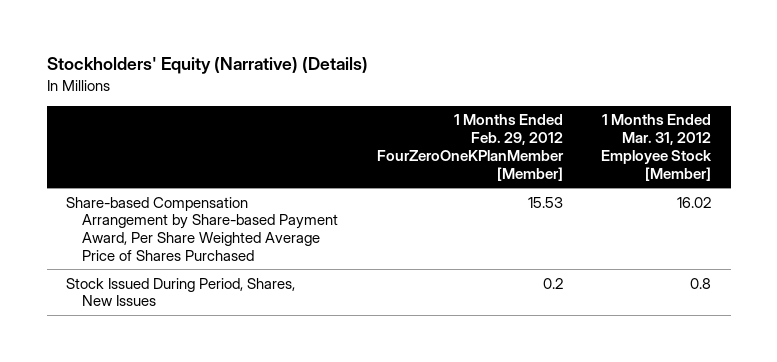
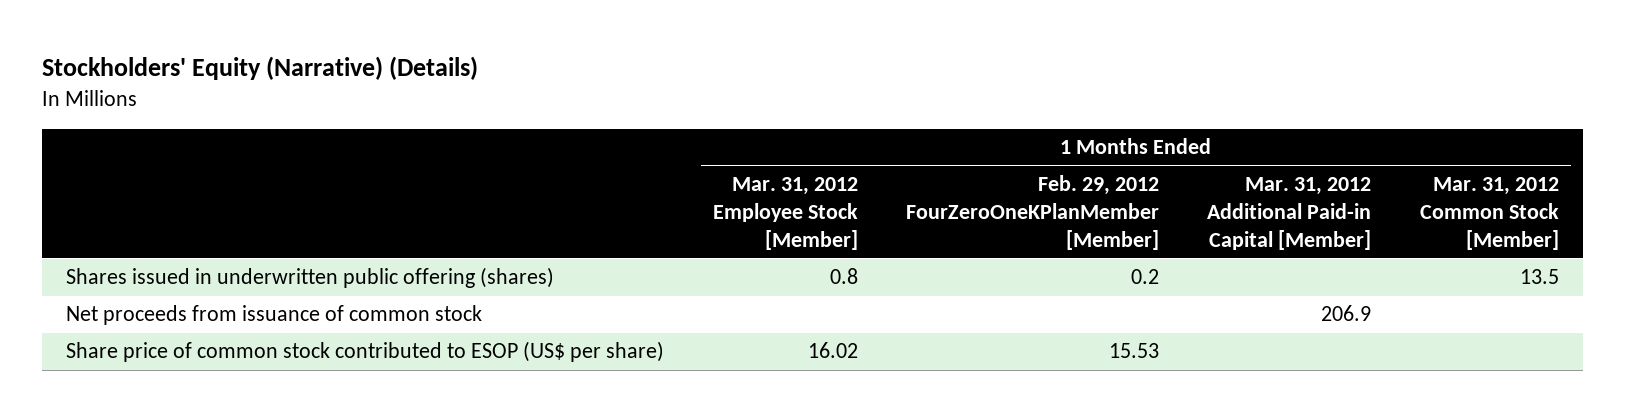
- | 1 Months Ended Feb. 29, 2012 FourZeroOneKPlanMember [Member] | 1 Months Ended Mar. 31, 2012 Employee Stock [Member]
+ | 1 Months Ended Mar. 31, 2012 Employee Stock [Member] | 1 Months Ended Feb. 29, 2012 FourZeroOneKPlanMember [Member] | 1 Months Ended Mar. 31, 2012 Additional Paid-in Capital [Member] | 1 Months Ended Mar. 31, 2012 Common Stock [Member]
- Share-based Compensation Arrangement by Share-based Payment Award, Per Share Weighted Average Price of Shares Purchased | 15.53 | 16.02
- Stock Issued During Period, Shares, New Issues | 0.2 | 0.8
+ Shares issued in underwritten public offering (shares) | 0.8 | 0.2 | | 13.5
+ Net proceeds from issuance of common stock | | | 206.9 |
+ Share price of common stock contributed to ESOP (US$ per share) | 16.02 | 15.53 | |

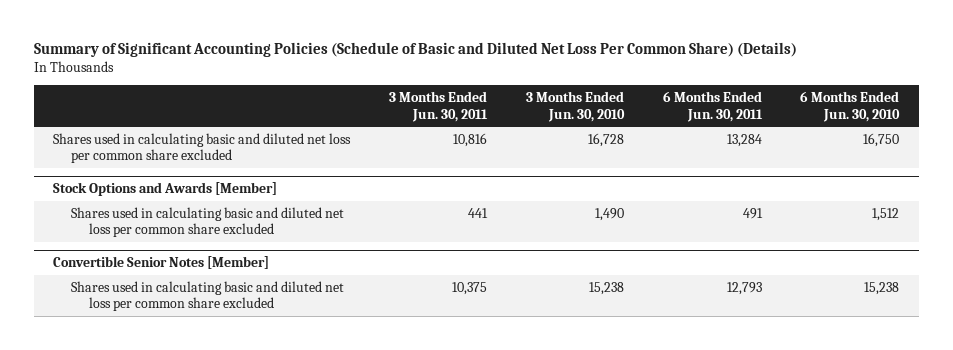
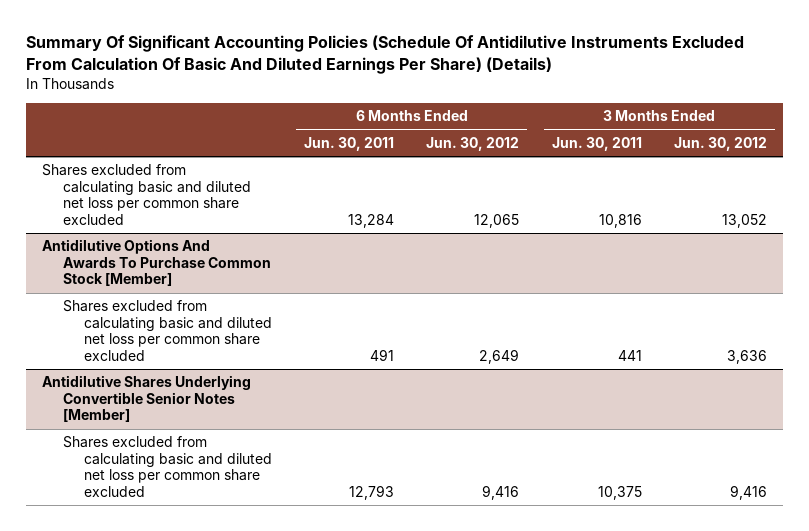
- Summary of Significant Accounting Policies (Schedule of Basic and Diluted Net Loss Per Common Share) (Details)
+ Summary Of Significant Accounting Policies (Schedule Of Antidilutive Instruments Excluded From Calculation Of Basic And Diluted Earnings Per Share) (Details)
- | 3 Months Ended Jun. 30, 2011 | 3 Months Ended Jun. 30, 2010 | 6 Months Ended Jun. 30, 2011 | 6 Months Ended Jun. 30, 2010
+ | 6 Months Ended Jun. 30, 2011 | 6 Months Ended Jun. 30, 2012 | 3 Months Ended Jun. 30, 2011 | 3 Months Ended Jun. 30, 2012
- Shares used in calculating basic and diluted net loss per common share excluded | 10,816 | 16,728 | 13,284 | 16,750
- Stock Options and Awards [Member]
- Shares used in calculating basic and diluted net loss per common share excluded | 441 | 1,490 | 491 | 1,512
- Convertible Senior Notes [Member]
- Shares used in calculating basic and diluted net loss per common share excluded | 10,375 | 15,238 | 12,793 | 15,238
+ Shares excluded from calculating basic and diluted net loss per common share excluded | 13,284 | 12,065 | 10,816 | 13,052
+ Antidilutive Options And Awards To Purchase Common Stock [Member]
+ Shares excluded from calculating basic and diluted net loss per common share excluded | 491 | 2,649 | 441 | 3,636
+ Antidilutive Shares Underlying Convertible Senior Notes [Member]
+ Shares excluded from calculating basic and diluted net loss per common share excluded | 12,793 | 9,416 | 10,375 | 9,416

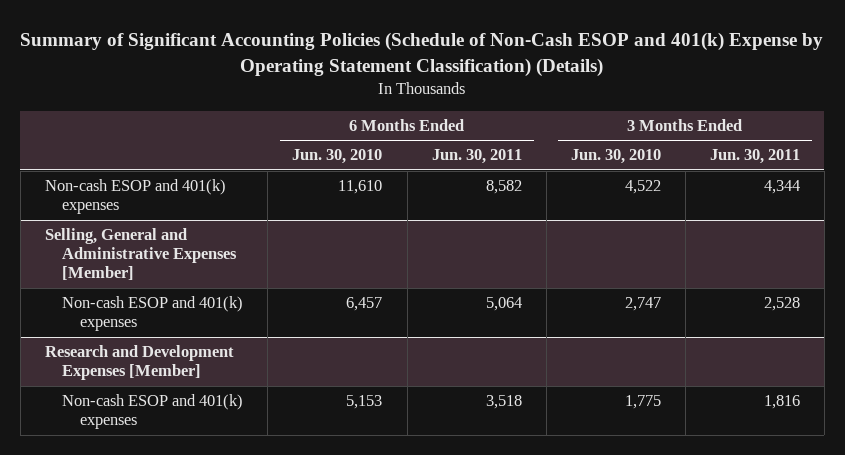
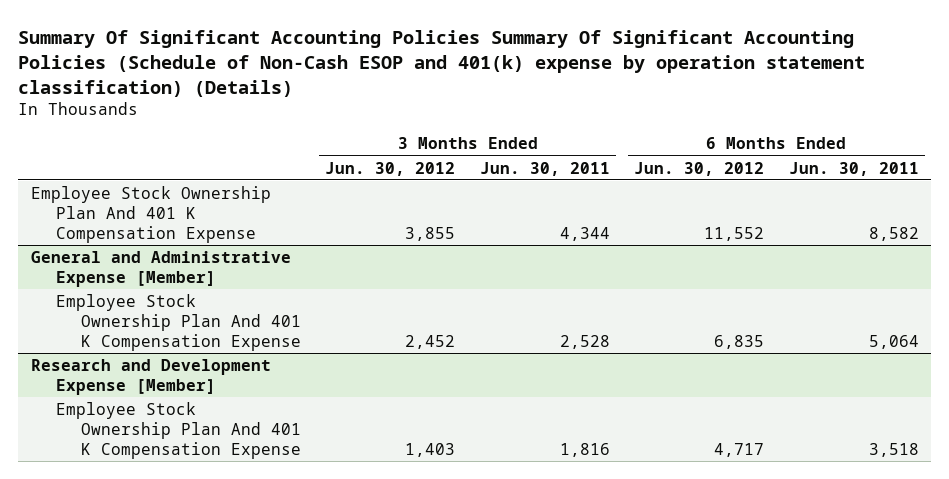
- Summary of Significant Accounting Policies (Schedule of Non-Cash ESOP and 401(k) Expense by Operating Statement Classification) (Details)
+ Summary Of Significant Accounting Policies Summary Of Significant Accounting Policies (Schedule of Non-Cash ESOP and 401(k) expense by operation statement classification) (Details)
- | 6 Months Ended Jun. 30, 2010 | 6 Months Ended Jun. 30, 2011 | 3 Months Ended Jun. 30, 2010 | 3 Months Ended Jun. 30, 2011
+ | 3 Months Ended Jun. 30, 2012 | 3 Months Ended Jun. 30, 2011 | 6 Months Ended Jun. 30, 2012 | 6 Months Ended Jun. 30, 2011
- Non-cash ESOP and 401(k) expenses | 11,610 | 8,582 | 4,522 | 4,344
- Selling, General and Administrative Expenses [Member]
- Non-cash ESOP and 401(k) expenses | 6,457 | 5,064 | 2,747 | 2,528
- Research and Development Expenses [Member]
- Non-cash ESOP and 401(k) expenses | 5,153 | 3,518 | 1,775 | 1,816
+ Employee Stock Ownership Plan And 401 K Compensation Expense | 3,855 | 4,344 | 11,552 | 8,582
+ General and Administrative Expense [Member]
+ Employee Stock Ownership Plan And 401 K Compensation Expense | 2,452 | 2,528 | 6,835 | 5,064
+ Research and Development Expense [Member]
+ Employee Stock Ownership Plan And 401 K Compensation Expense | 1,403 | 1,816 | 4,717 | 3,518

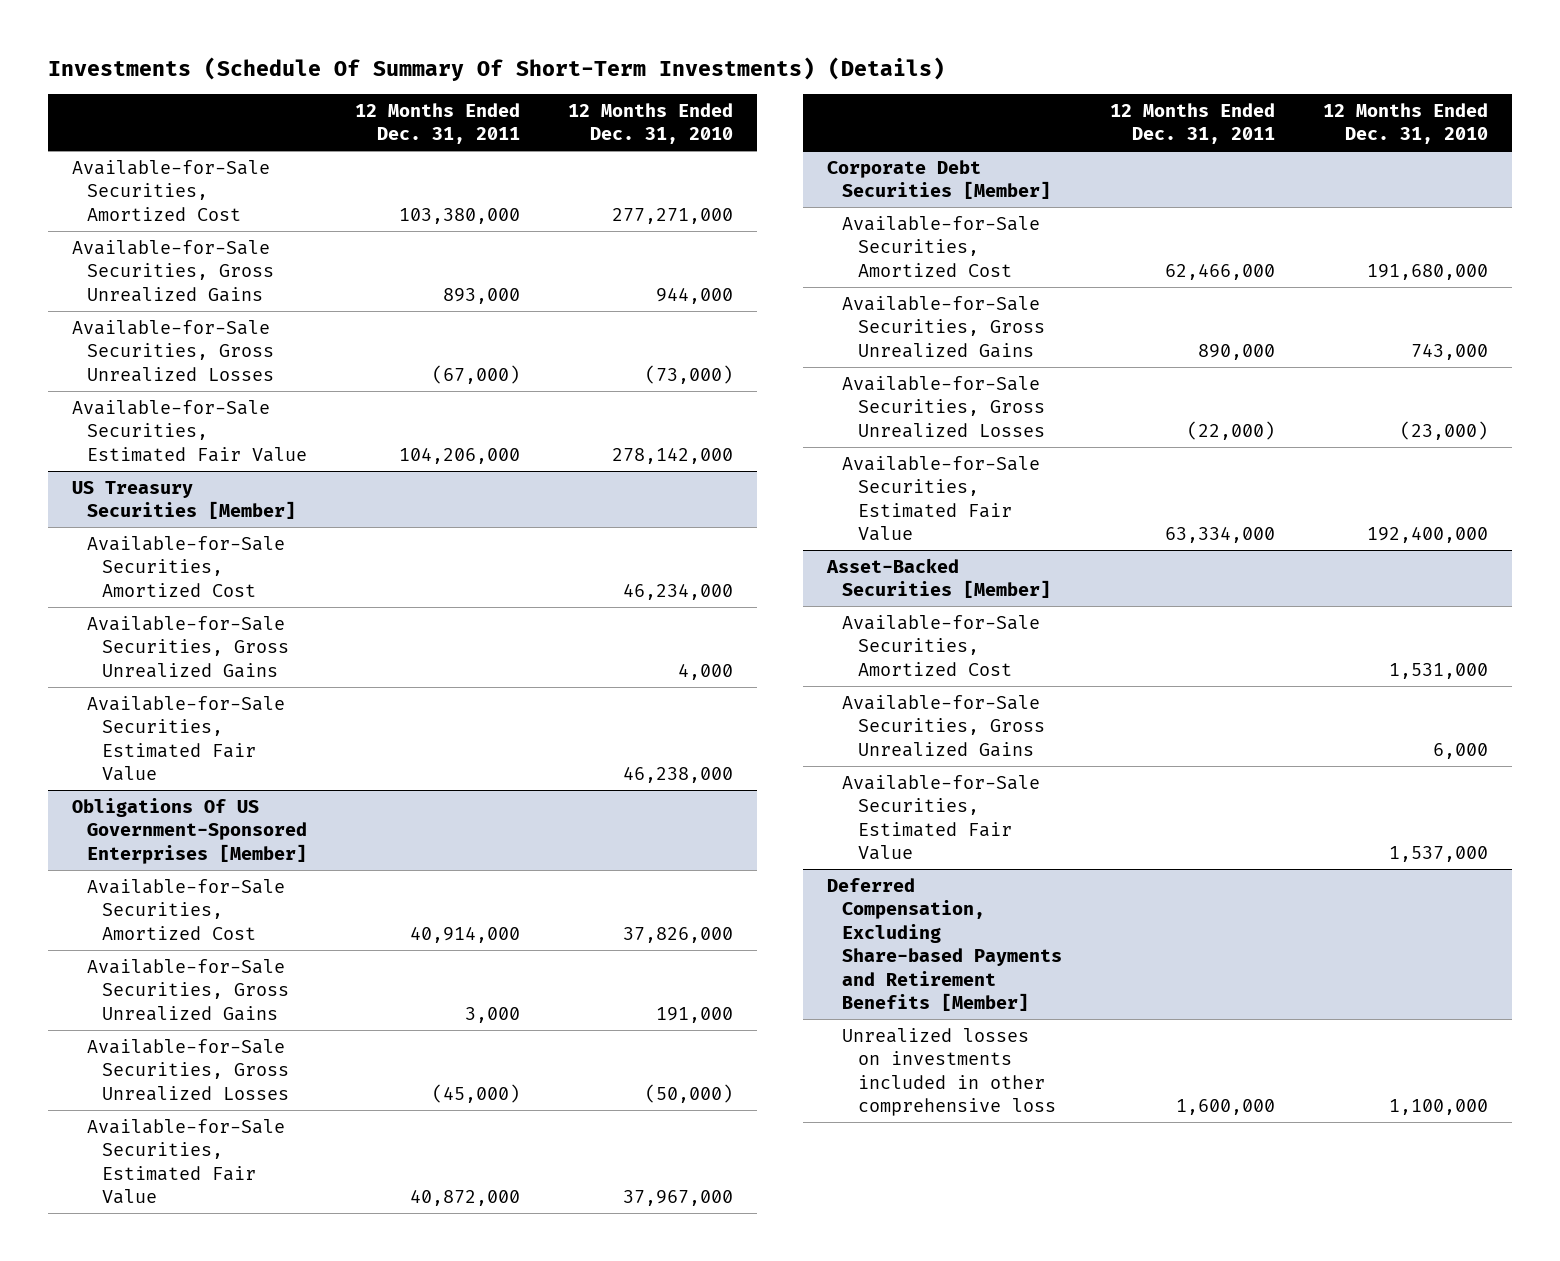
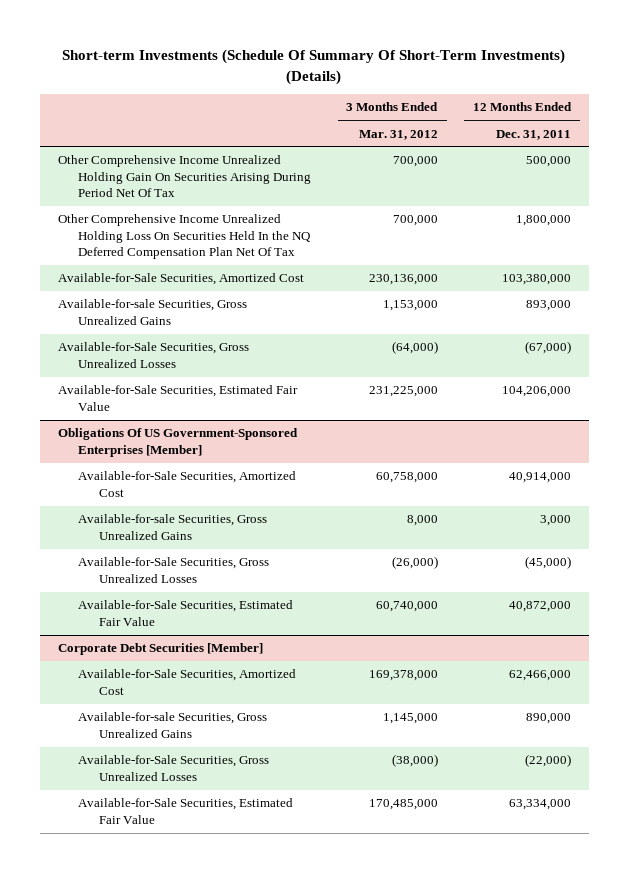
- Investments (Schedule Of Summary Of Short-Term Investments) (Details)
+ Short-term Investments (Schedule Of Summary Of Short-Term Investments) (Details)
- | 12 Months Ended Dec. 31, 2011 | 12 Months Ended Dec. 31, 2010
+ | 3 Months Ended Mar. 31, 2012 | 12 Months Ended Dec. 31, 2011
+ Other Comprehensive Income Unrealized Holding Gain On Securities Arising During Period Net Of Tax | 700,000 | 500,000
+ Other Comprehensive Income Unrealized Holding Loss On Securities Held In the NQ Deferred Compensation Plan Net Of Tax | 700,000 | 1,800,000
- Available-for-Sale Securities, Gross Unrealized Gains | 893,000 | 944,000
+ Available-for-sale Securities, Gross Unrealized Gains | 1,153,000 | 893,000
- US Treasury Securities [Member]
- Available-for-Sale Securities, Amortized Cost | | 46,234,000
- Available-for-Sale Securities, Gross Unrealized Gains | | 4,000
- Available-for-Sale Securities, Estimated Fair Value | | 46,238,000
@ Obligations Of US Government-Sponsored Enterprises [Member]
- Available-for-Sale Securities, Gross Unrealized Gains | 3,000 | 191,000
+ Available-for-sale Securities, Gross Unrealized Gains | 8,000 | 3,000
@ Corporate Debt Securities [Member]
- Available-for-Sale Securities, Gross Unrealized Gains | 890,000 | 743,000
+ Available-for-sale Securities, Gross Unrealized Gains | 1,145,000 | 890,000
- Asset-Backed Securities [Member]
- Available-for-Sale Securities, Amortized Cost | | 1,531,000
- Available-for-Sale Securities, Gross Unrealized Gains | | 6,000
- Available-for-Sale Securities, Estimated Fair Value | | 1,537,000
- Deferred Compensation, Excluding Share-based Payments and Retirement Benefits [Member]
- Unrealized losses on investments included in other comprehensive loss | 1,600,000 | 1,100,000

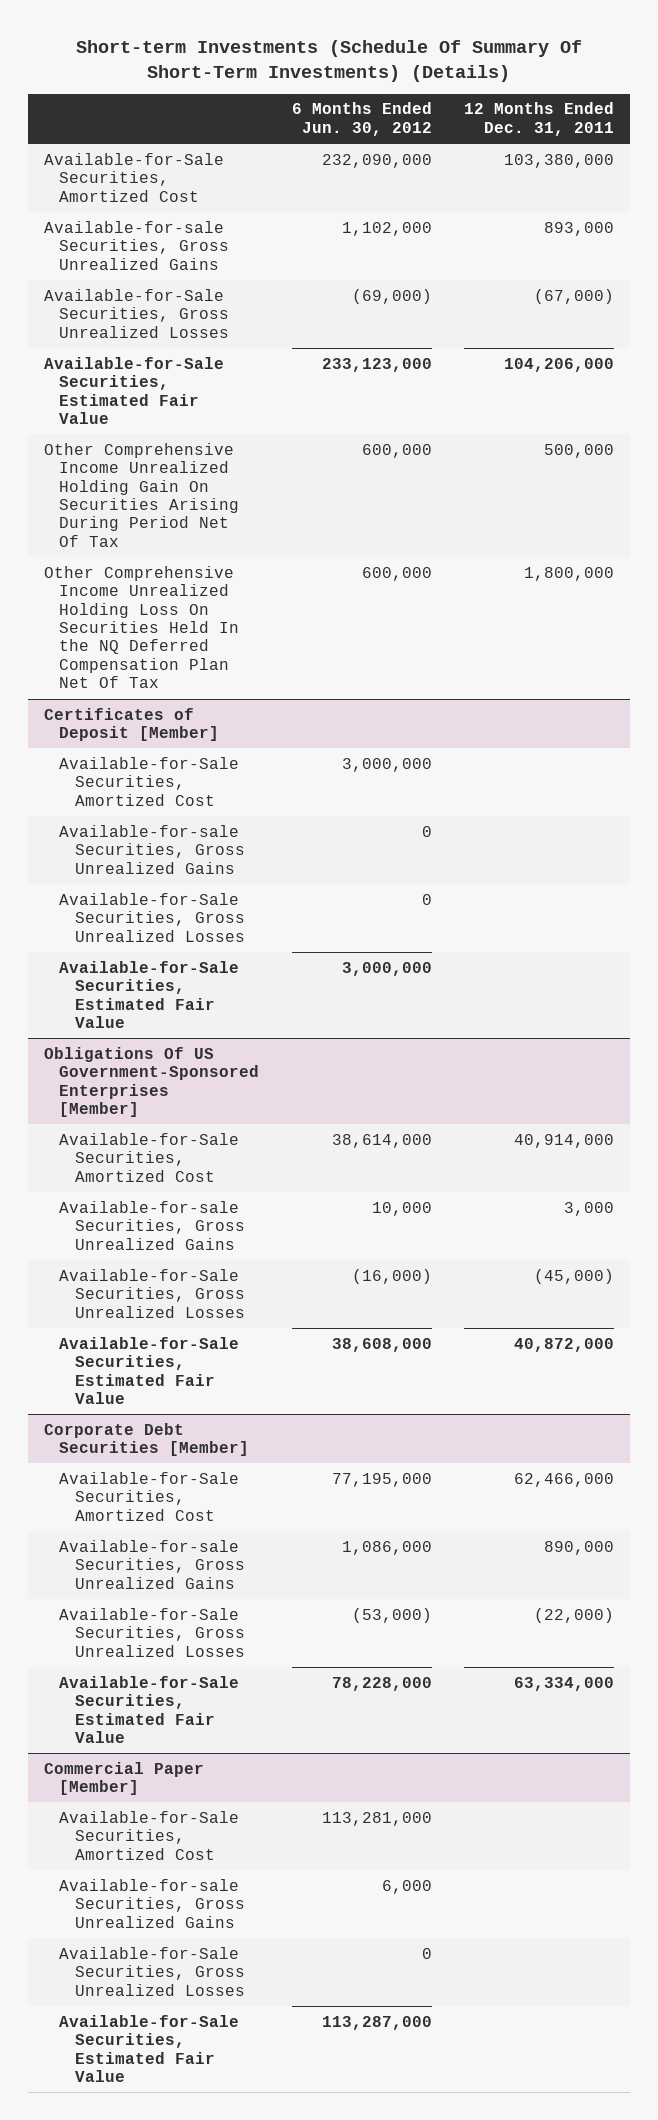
- | 3 Months Ended Mar. 31, 2012 | 12 Months Ended Dec. 31, 2011
+ | 6 Months Ended Jun. 30, 2012 | 12 Months Ended Dec. 31, 2011
moved down: Other Comprehensive Income Unrealized Holding Gain On Securities Arising During Period Net Of Tax | 600,000 | 500,000
moved down: Other Comprehensive Income Unrealized Holding Loss On Securities Held In the NQ Deferred Compensation Plan Net Of Tax | 600,000 | 1,800,000
+ Certificates of Deposit [Member]
+ Available-for-Sale Securities, Amortized Cost | 3,000,000 |
+ Available-for-sale Securities, Gross Unrealized Gains | 0 |
+ Available-for-Sale Securities, Gross Unrealized Losses | 0 |
+ Available-for-Sale Securities, Estimated Fair Value | 3,000,000 |
+ Commercial Paper [Member]
+ Available-for-Sale Securities, Amortized Cost | 113,281,000 |
+ Available-for-sale Securities, Gross Unrealized Gains | 6,000 |
+ Available-for-Sale Securities, Gross Unrealized Losses | 0 |
+ Available-for-Sale Securities, Estimated Fair Value | 113,287,000 |

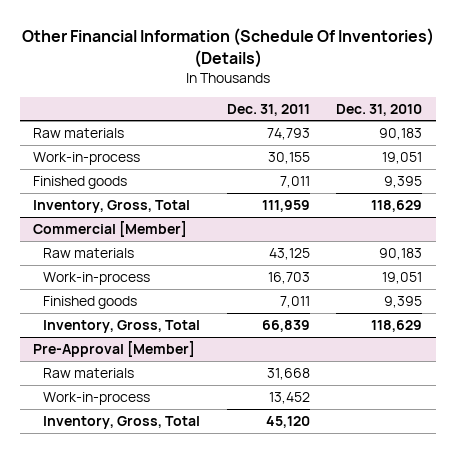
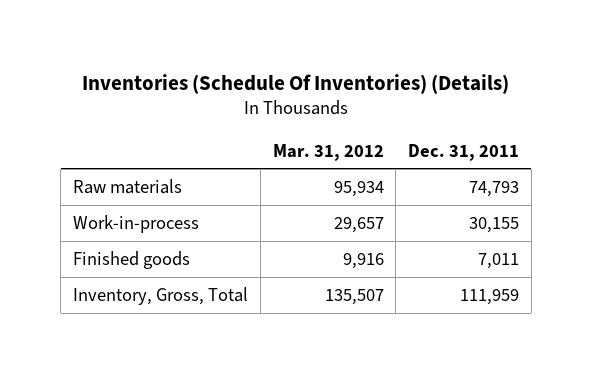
- Other Financial Information (Schedule Of Inventories) (Details)
+ Inventories (Schedule Of Inventories) (Details)
- | Dec. 31, 2011 | Dec. 31, 2010
+ | Mar. 31, 2012 | Dec. 31, 2011
- Commercial [Member]
- Raw materials | 43,125 | 90,183
- Work-in-process | 16,703 | 19,051
- Finished goods | 7,011 | 9,395
- Inventory, Gross, Total | 66,839 | 118,629
- Pre-Approval [Member]
- Raw materials | 31,668 |
- Work-in-process | 13,452 |
- Inventory, Gross, Total | 45,120 |

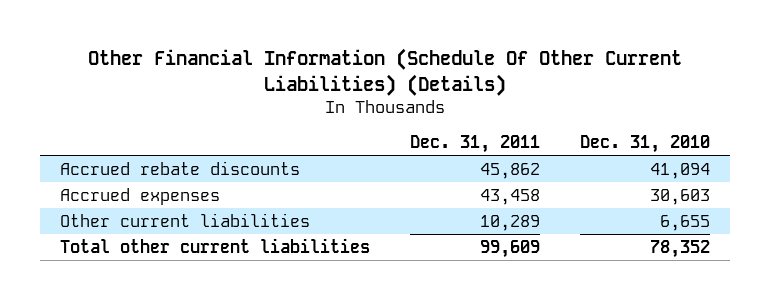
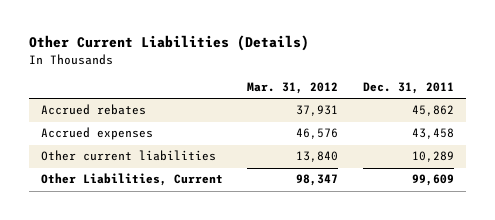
- Other Financial Information (Schedule Of Other Current Liabilities) (Details)
+ Other Current Liabilities (Details)
- | Dec. 31, 2011 | Dec. 31, 2010
+ | Mar. 31, 2012 | Dec. 31, 2011
- Accrued rebate discounts | 45,862 | 41,094
+ Accrued rebates | 37,931 | 45,862
- Total other current liabilities | 99,609 | 78,352
+ Other Liabilities, Current | 98,347 | 99,609

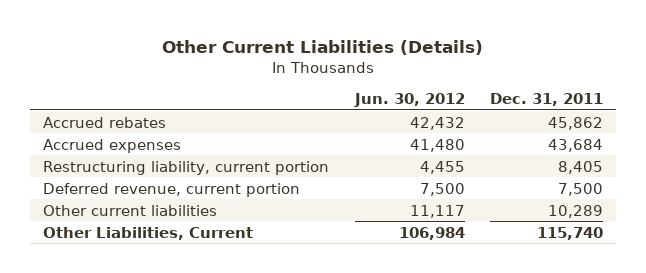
- | Mar. 31, 2012 | Dec. 31, 2011
+ | Jun. 30, 2012 | Dec. 31, 2011
- Accrued expenses | 46,576 | 43,458
+ Accrued expenses | 41,480 | 43,684
+ Restructuring liability, current portion | 4,455 | 8,405
+ Deferred revenue, current portion | 7,500 | 7,500
- Other Liabilities, Current | 98,347 | 99,609
+ Other Liabilities, Current | 106,984 | 115,740

